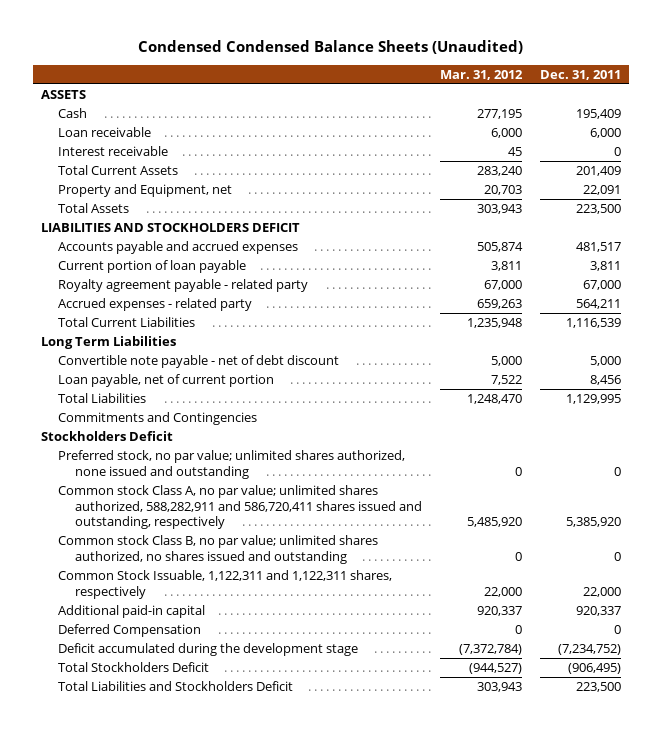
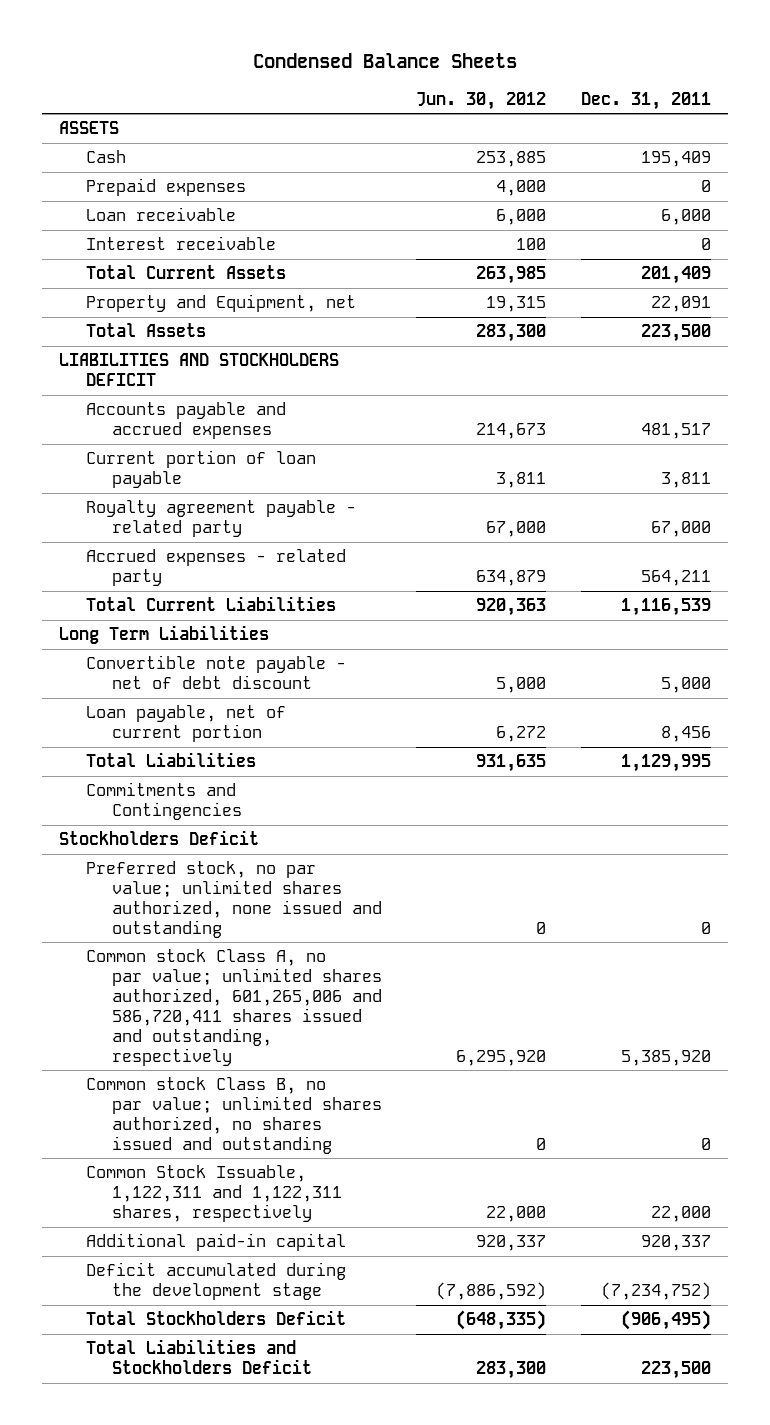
- Condensed Condensed Balance Sheets (Unaudited)
+ Condensed Balance Sheets
- | Mar. 31, 2012 | Dec. 31, 2011
+ | Jun. 30, 2012 | Dec. 31, 2011
+ Prepaid expenses | 4,000 | 0
- Common stock Class A, no par value; unlimited shares authorized, 588,282,911 and 586,720,411 shares issued and outstanding, respectively | 5,485,920 | 5,385,920
+ Common stock Class A, no par value; unlimited shares authorized, 601,265,006 and 586,720,411 shares issued and outstanding, respectively | 6,295,920 | 5,385,920
- Deferred Compensation | 0 | 0

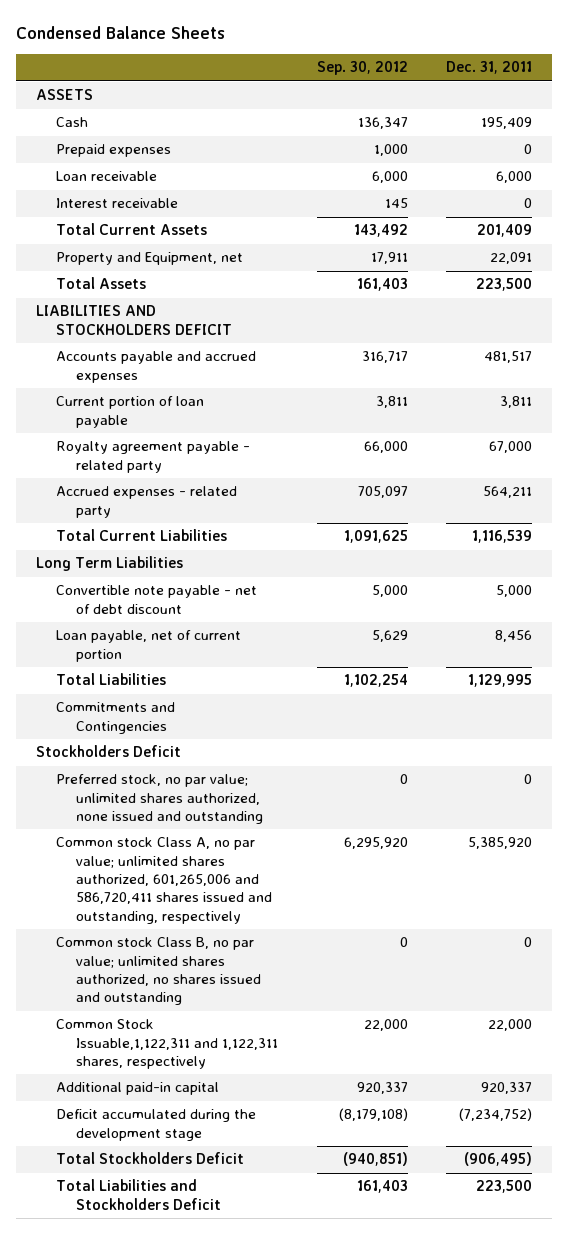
- | Jun. 30, 2012 | Dec. 31, 2011
+ | Sep. 30, 2012 | Dec. 31, 2011
- Common Stock Issuable, 1,122,311 and 1,122,311 shares, respectively | 22,000 | 22,000
+ Common Stock Issuable,1,122,311 and 1,122,311 shares, respectively | 22,000 | 22,000

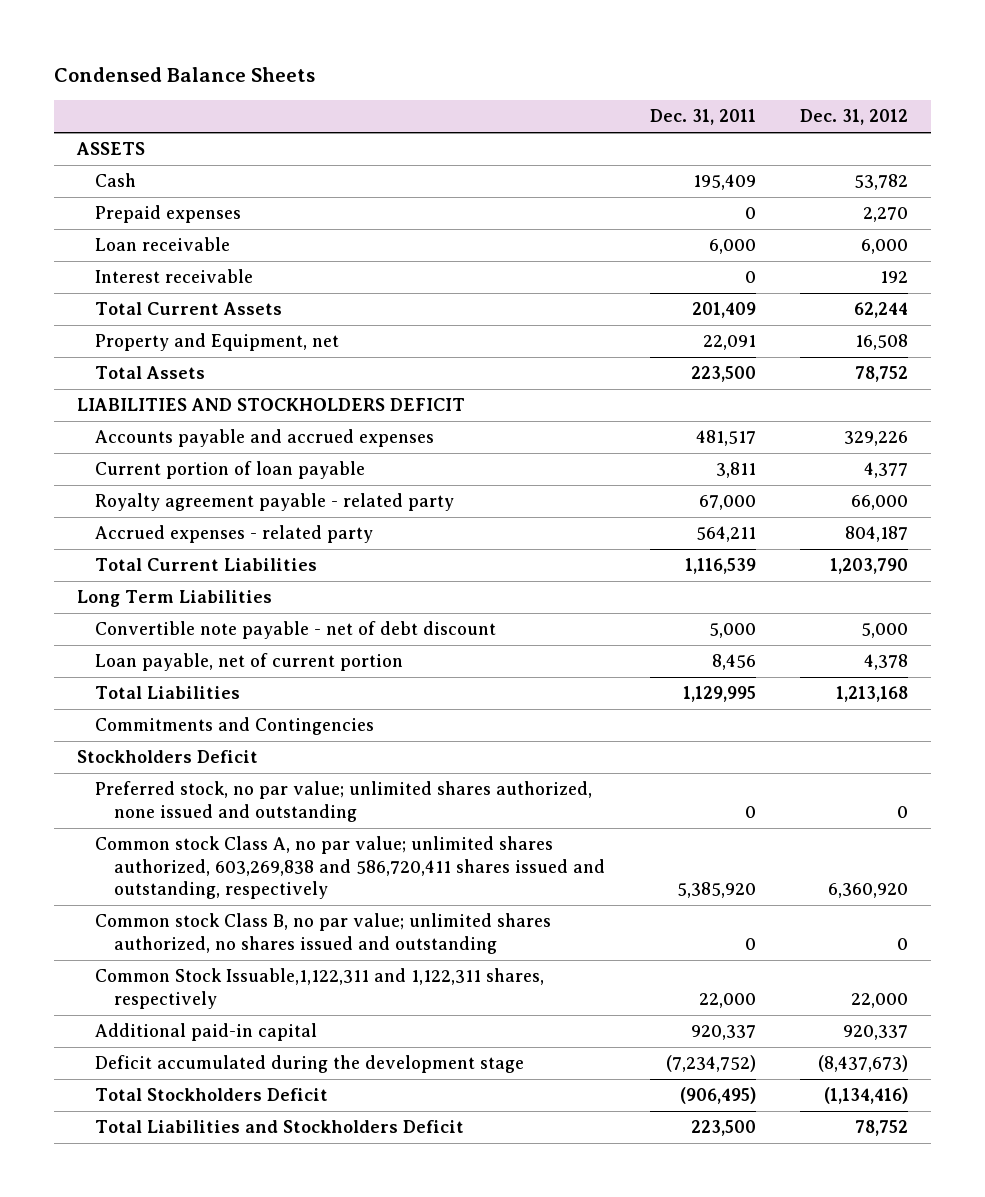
- | Sep. 30, 2012 | Dec. 31, 2011
+ | Dec. 31, 2011 | Dec. 31, 2012
- Common stock Class A, no par value; unlimited shares authorized, 601,265,006 and 586,720,411 shares issued and outstanding, respectively | 6,295,920 | 5,385,920
+ Common stock Class A, no par value; unlimited shares authorized, 603,269,838 and 586,720,411 shares issued and outstanding, respectively | 5,385,920 | 6,360,920

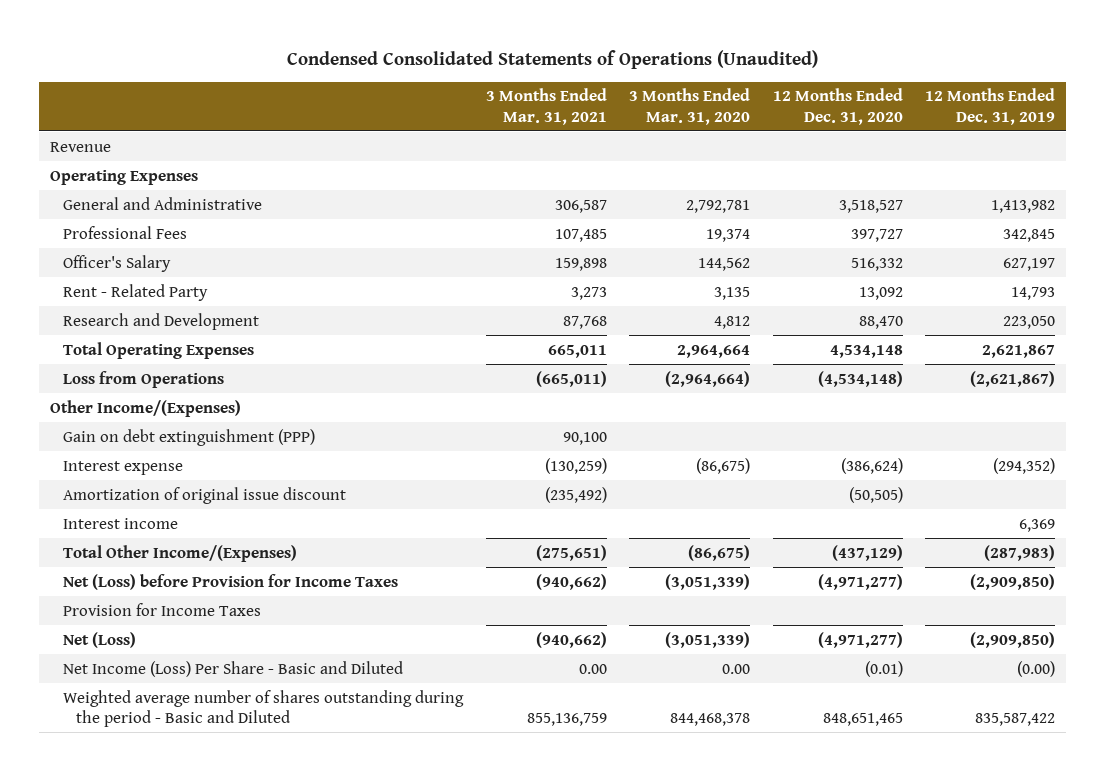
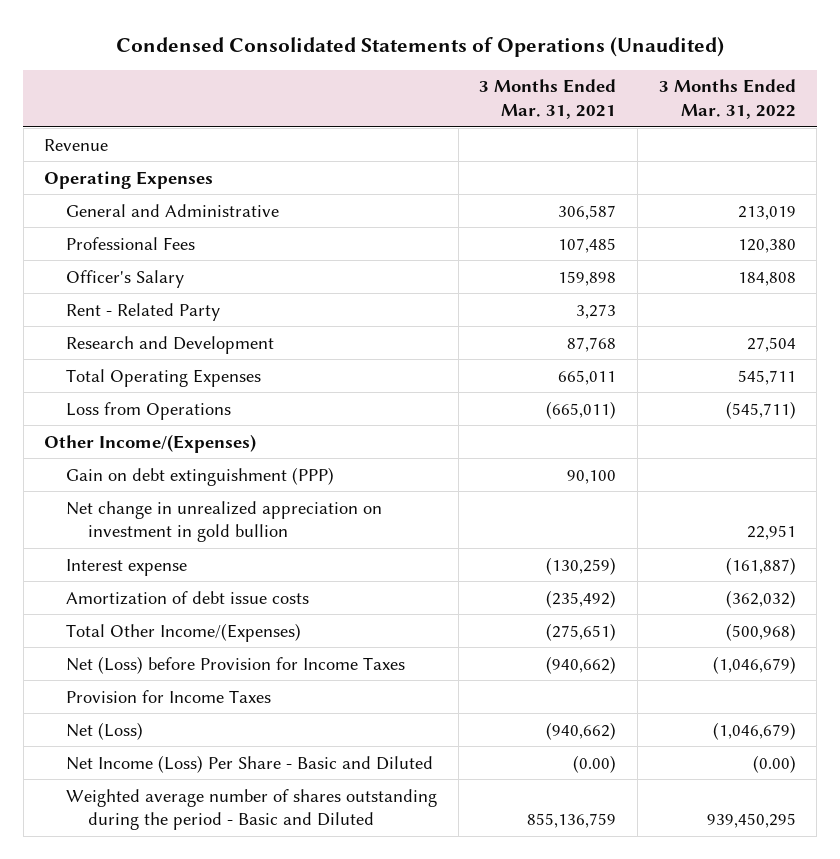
- | 3 Months Ended Mar. 31, 2021 | 3 Months Ended Mar. 31, 2020 | 12 Months Ended Dec. 31, 2020 | 12 Months Ended Dec. 31, 2019
+ | 3 Months Ended Mar. 31, 2021 | 3 Months Ended Mar. 31, 2022
+ Net change in unrealized appreciation on investment in gold bullion | | 22,951
- Amortization of original issue discount | (235,492) | | (50,505) |
- Interest income | | | | 6,369
+ Amortization of debt issue costs | (235,492) | (362,032)
- Net Income (Loss) Per Share - Basic and Diluted | 0.00 | 0.00 | (0.01) | (0.00)
+ Net Income (Loss) Per Share - Basic and Diluted | (0.00) | (0.00)

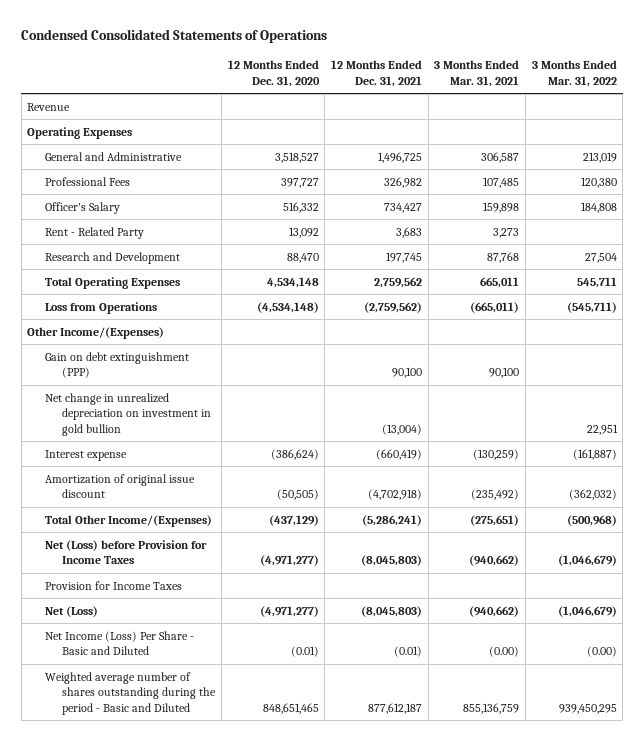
- Condensed Consolidated Statements of Operations (Unaudited)
+ Condensed Consolidated Statements of Operations
- | 3 Months Ended Mar. 31, 2021 | 3 Months Ended Mar. 31, 2022
+ | 12 Months Ended Dec. 31, 2020 | 12 Months Ended Dec. 31, 2021 | 3 Months Ended Mar. 31, 2021 | 3 Months Ended Mar. 31, 2022
- Net change in unrealized appreciation on investment in gold bullion | | 22,951
+ Net change in unrealized depreciation on investment in gold bullion | | (13,004) | | 22,951
- Amortization of debt issue costs | (235,492) | (362,032)
+ Amortization of original issue discount | (50,505) | (4,702,918) | (235,492) | (362,032)

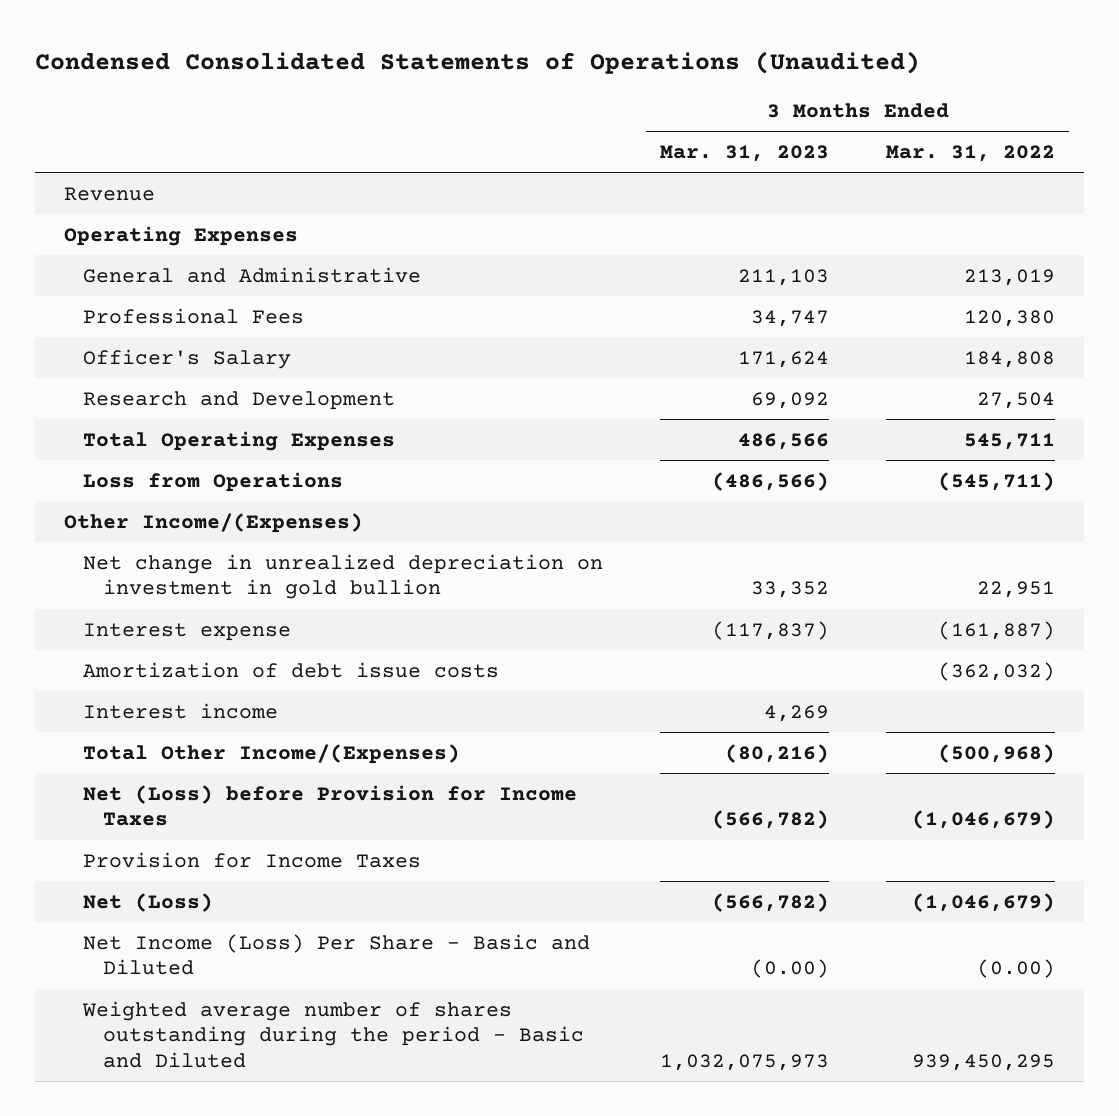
- Condensed Consolidated Statements of Operations
+ Condensed Consolidated Statements of Operations (Unaudited)
- | 12 Months Ended Dec. 31, 2020 | 12 Months Ended Dec. 31, 2021 | 3 Months Ended Mar. 31, 2021 | 3 Months Ended Mar. 31, 2022
+ | 3 Months Ended Mar. 31, 2023 | 3 Months Ended Mar. 31, 2022
- Rent - Related Party | 13,092 | 3,683 | 3,273 |
- Gain on debt extinguishment (PPP) | | 90,100 | 90,100 |
- Amortization of original issue discount | (50,505) | (4,702,918) | (235,492) | (362,032)
+ Amortization of debt issue costs | | (362,032)
+ Interest income | 4,269 |

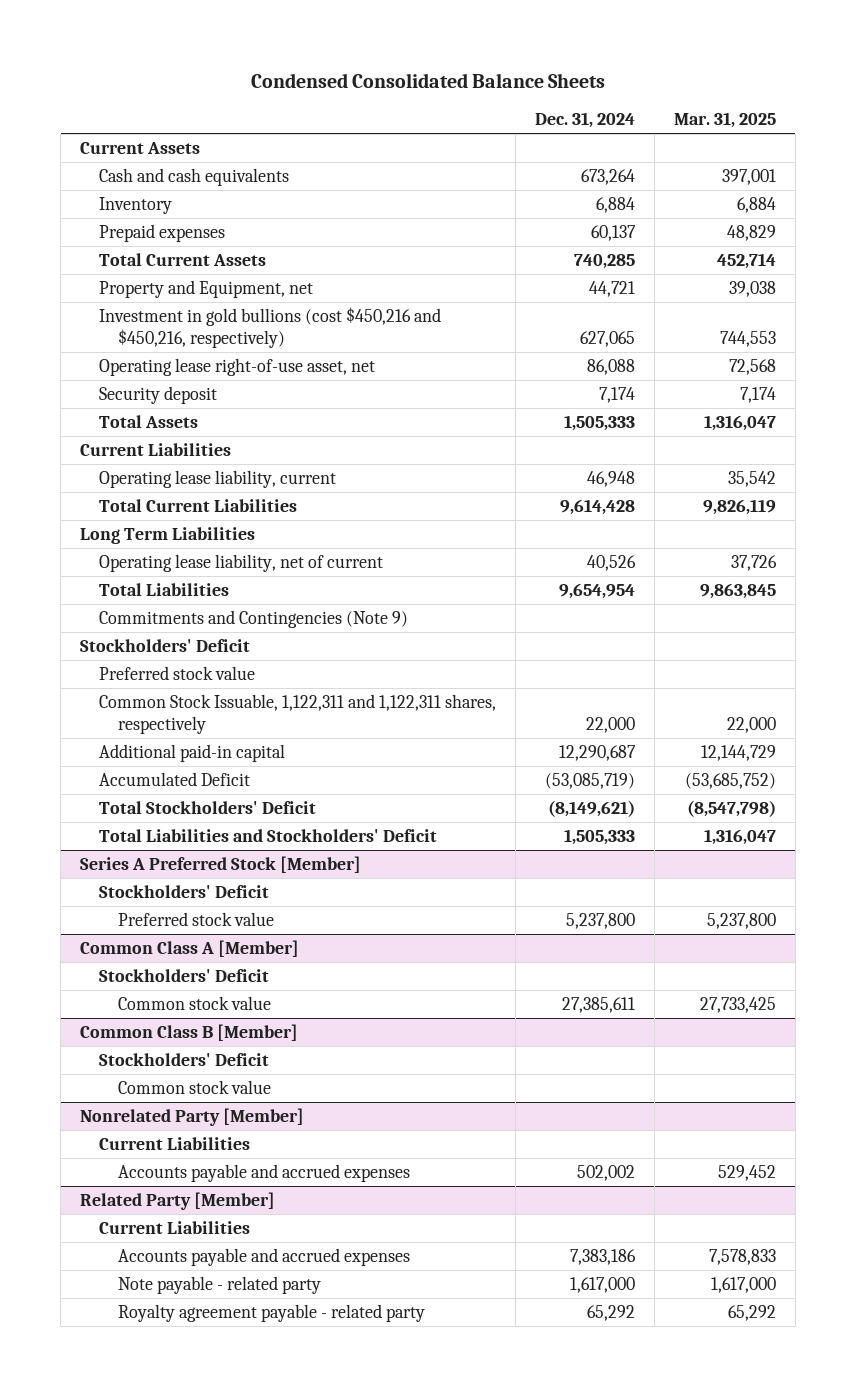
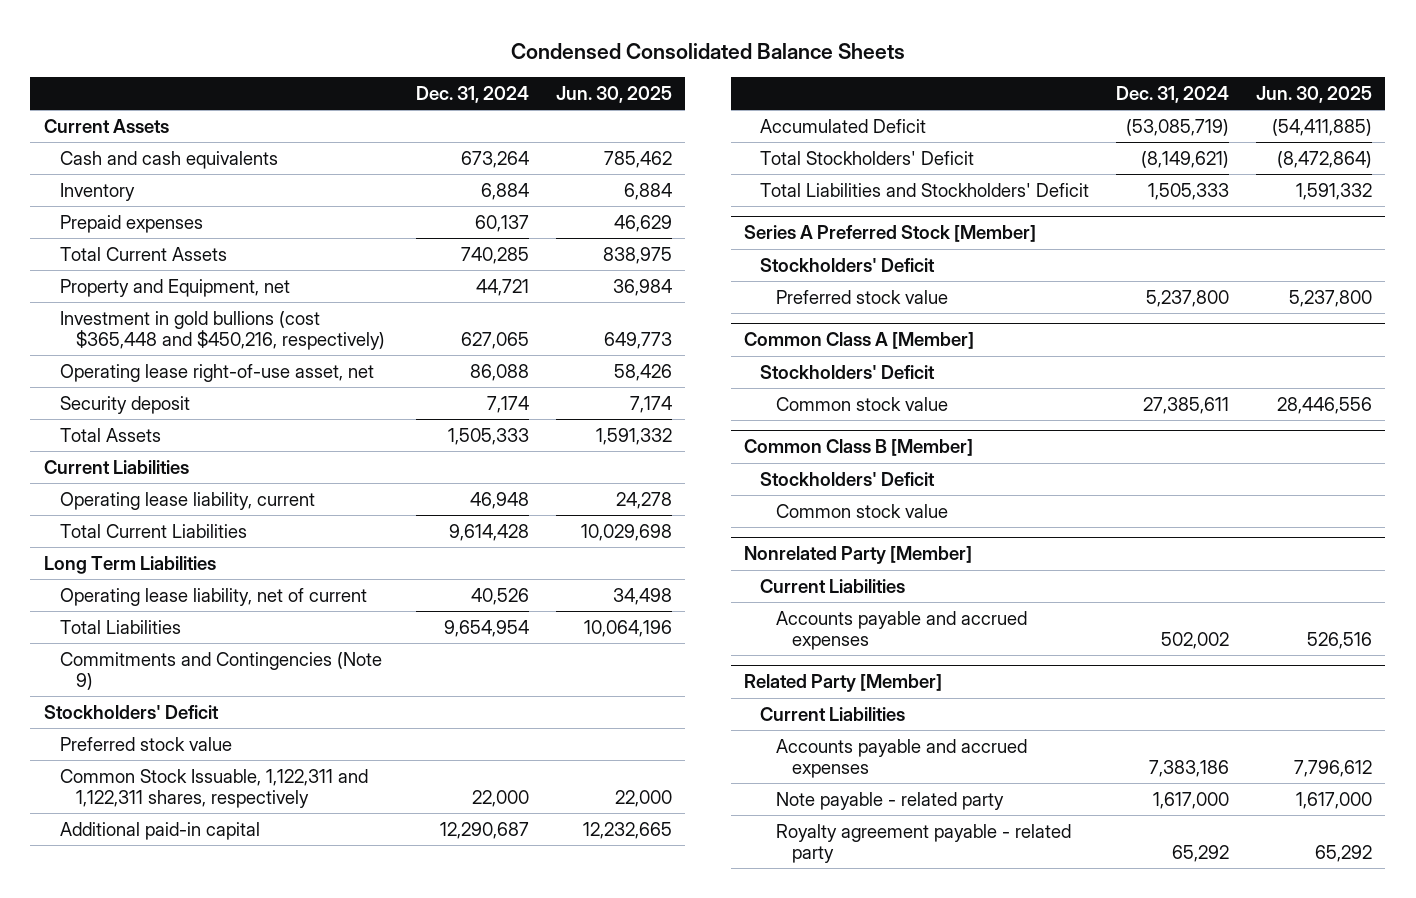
- | Dec. 31, 2024 | Mar. 31, 2025
+ | Dec. 31, 2024 | Jun. 30, 2025
- Investment in gold bullions (cost $450,216 and $450,216, respectively) | 627,065 | 744,553
+ Investment in gold bullions (cost $365,448 and $450,216, respectively) | 627,065 | 649,773

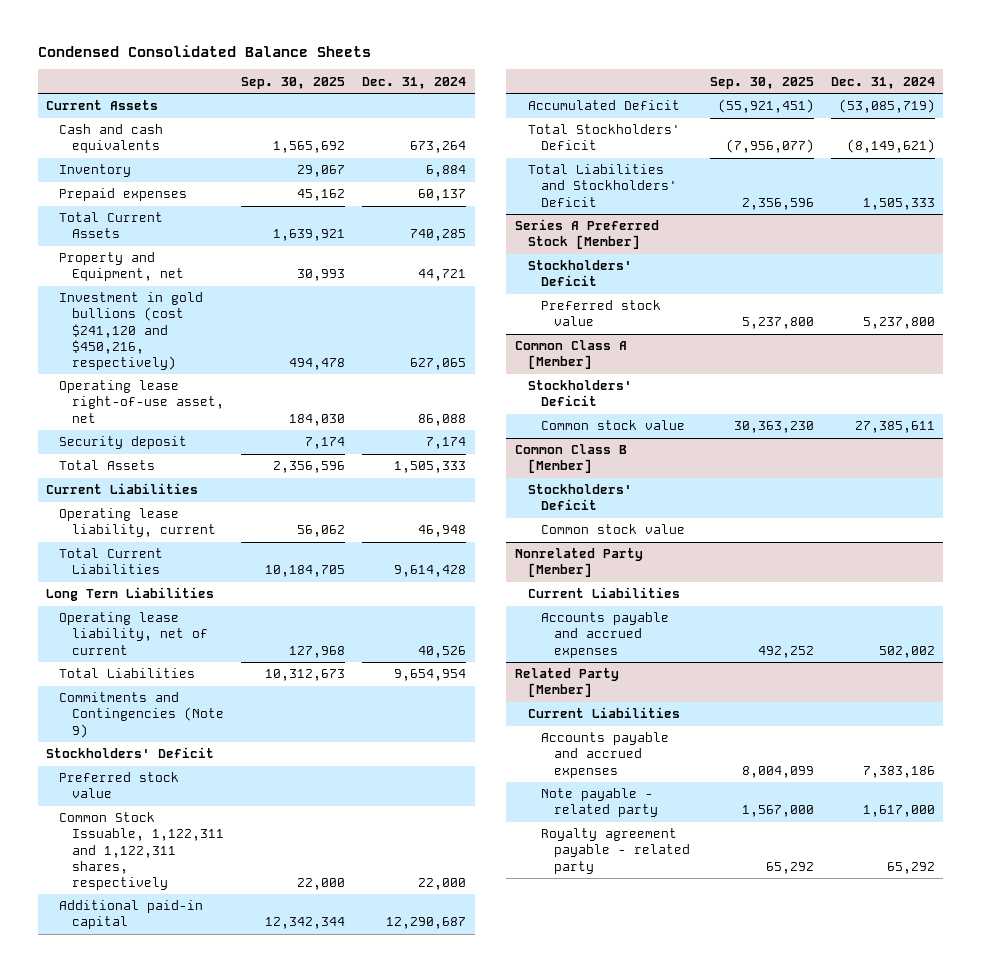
- | Dec. 31, 2024 | Jun. 30, 2025
+ | Sep. 30, 2025 | Dec. 31, 2024
- Investment in gold bullions (cost $365,448 and $450,216, respectively) | 627,065 | 649,773
+ Investment in gold bullions (cost $241,120 and $450,216, respectively) | 494,478 | 627,065

